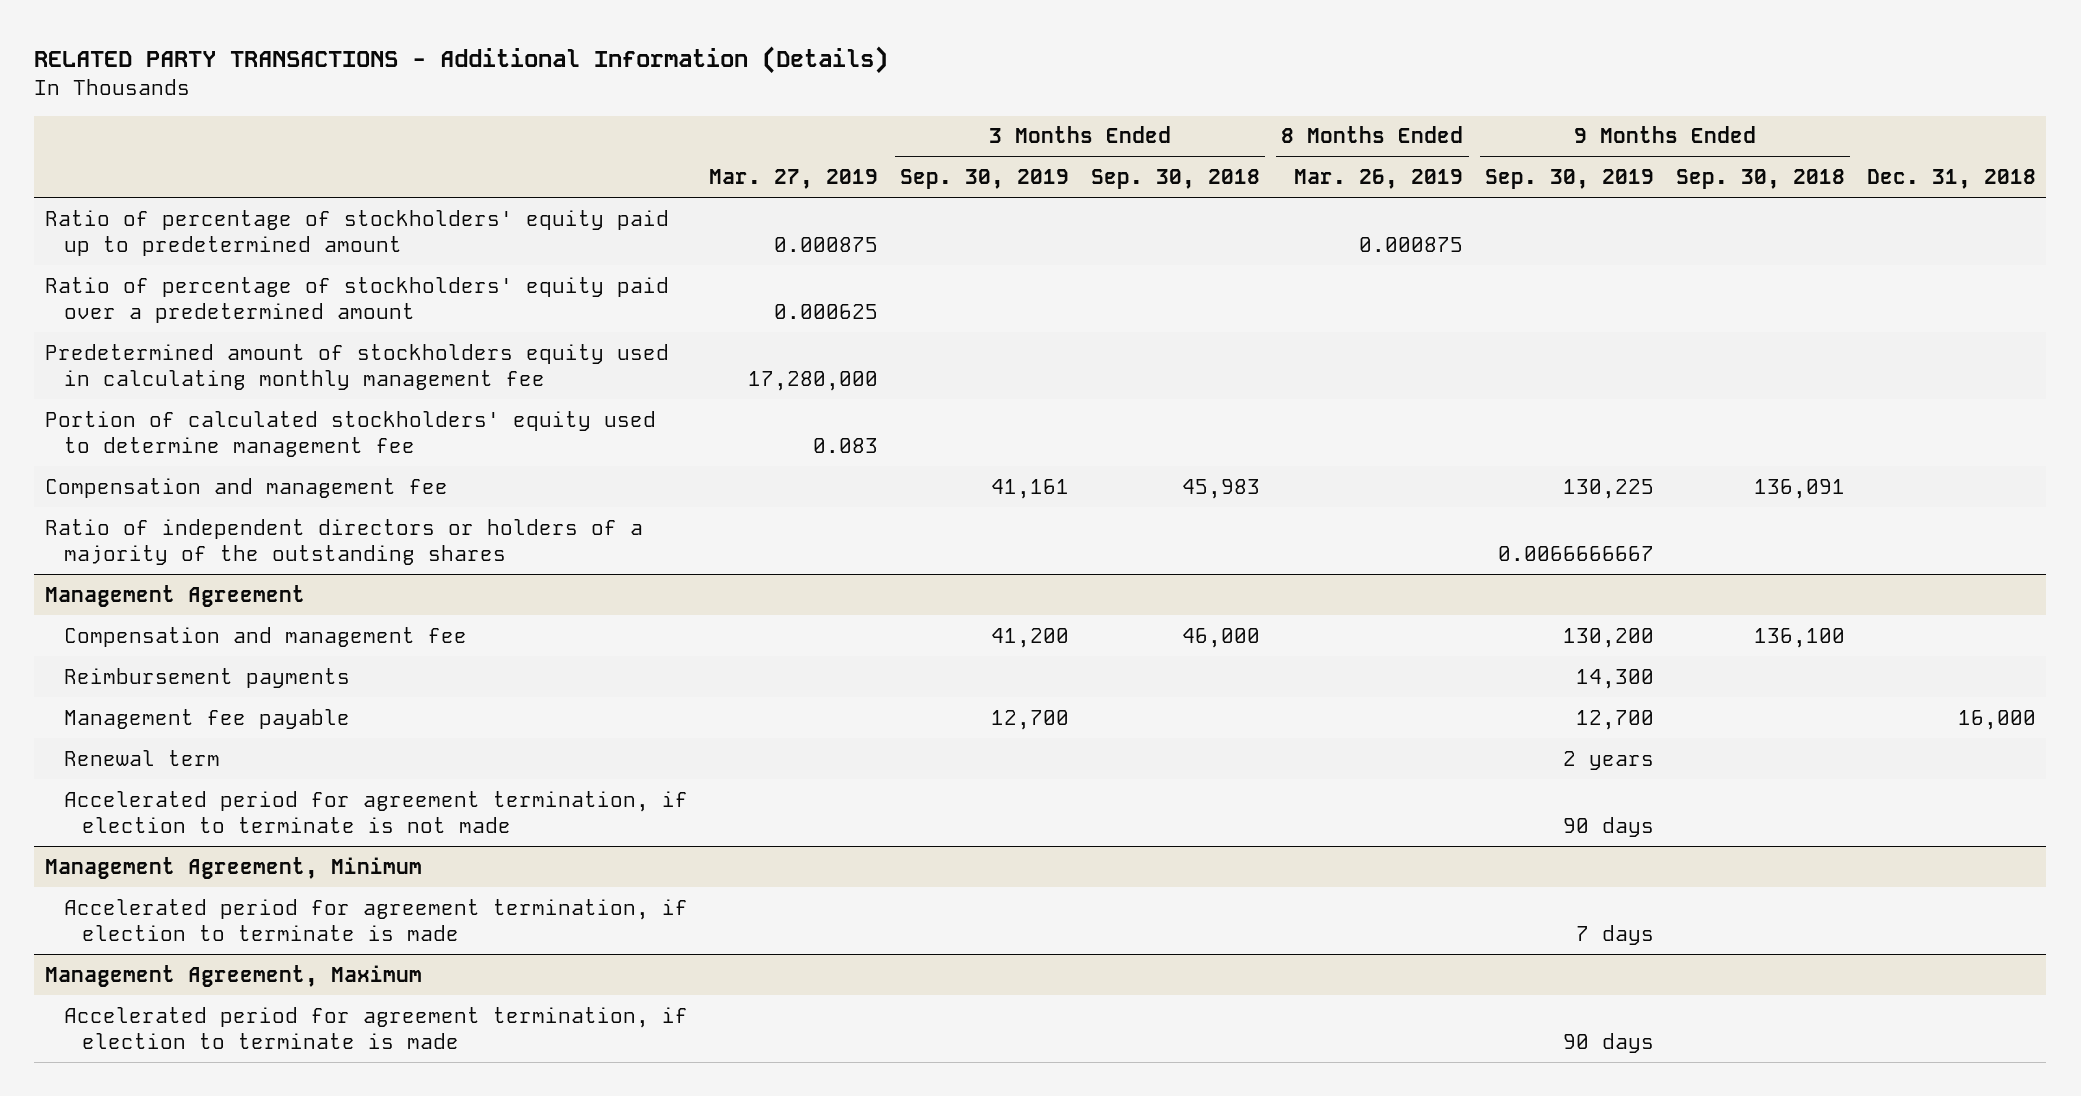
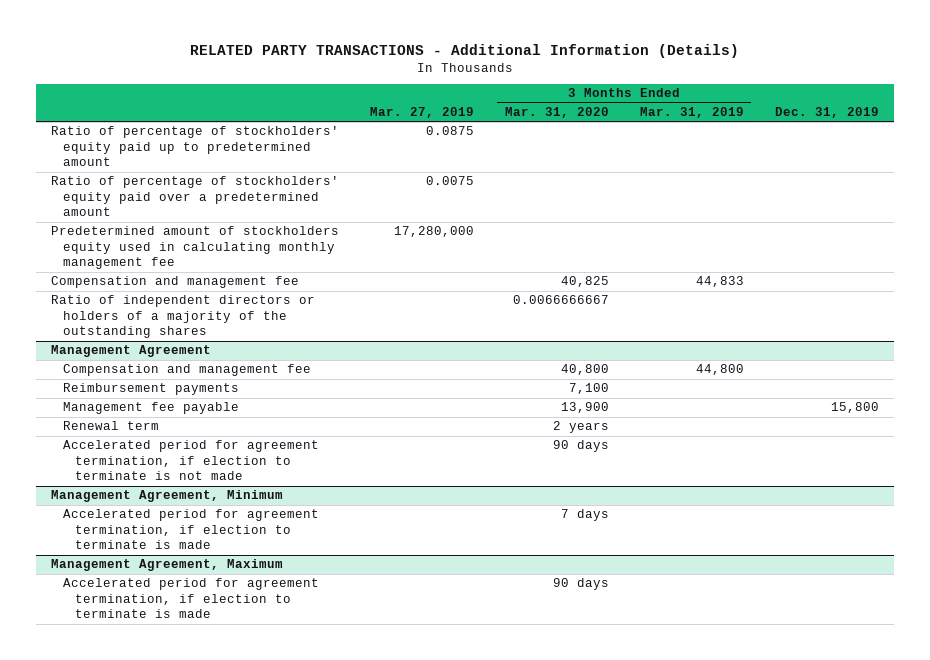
- | Mar. 27, 2019 | 3 Months Ended Sep. 30, 2019 | 3 Months Ended Sep. 30, 2018 | 8 Months Ended Mar. 26, 2019 | 9 Months Ended Sep. 30, 2019 | 9 Months Ended Sep. 30, 2018 | Dec. 31, 2018
+ | Mar. 27, 2019 | 3 Months Ended Mar. 31, 2020 | 3 Months Ended Mar. 31, 2019 | Dec. 31, 2019
- Ratio of percentage of stockholders' equity paid up to predetermined amount | 0.000875 | | | 0.000875 | | |
- Ratio of percentage of stockholders' equity paid over a predetermined amount | 0.000625 | | | | | |
+ Ratio of percentage of stockholders' equity paid up to predetermined amount | 0.0875 | | |
+ Ratio of percentage of stockholders' equity paid over a predetermined amount | 0.0075 | | |
- Portion of calculated stockholders' equity used to determine management fee | 0.083 | | | | | |

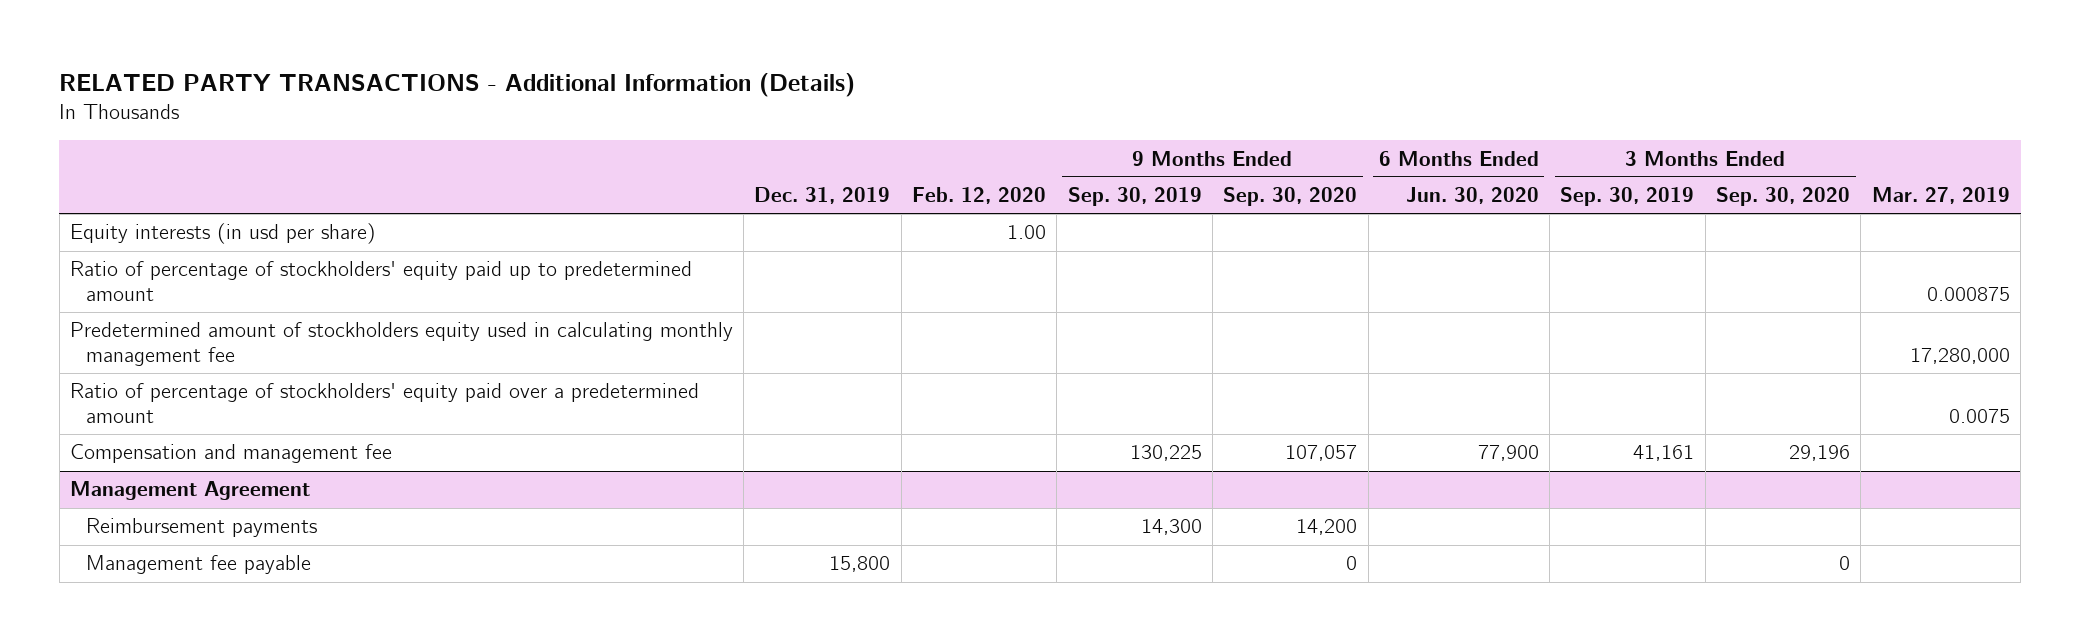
- | Mar. 27, 2019 | 3 Months Ended Mar. 31, 2020 | 3 Months Ended Mar. 31, 2019 | Dec. 31, 2019
+ | Dec. 31, 2019 | Feb. 12, 2020 | 9 Months Ended Sep. 30, 2019 | 9 Months Ended Sep. 30, 2020 | 6 Months Ended Jun. 30, 2020 | 3 Months Ended Sep. 30, 2019 | 3 Months Ended Sep. 30, 2020 | Mar. 27, 2019
- Ratio of percentage of stockholders' equity paid up to predetermined amount | 0.0875 | | |
+ Equity interests (in usd per share) | | 1.00 | | | | | |
+ Ratio of percentage of stockholders' equity paid up to predetermined amount | | | | | | | | 0.000875
moved down: Ratio of percentage of stockholders' equity paid over a predetermined amount | | | | | | | | 0.0075
- Ratio of independent directors or holders of a majority of the outstanding shares | | 0.0066666667 | |
@ Management Agreement
- Compensation and management fee | | 40,800 | 44,800 |
- Renewal term | | 2 years | |
- Accelerated period for agreement termination, if election to terminate is not made | | 90 days | |
- Management Agreement, Minimum
- Accelerated period for agreement termination, if election to terminate is made | | 7 days | |
- Management Agreement, Maximum
- Accelerated period for agreement termination, if election to terminate is made | | 90 days | |

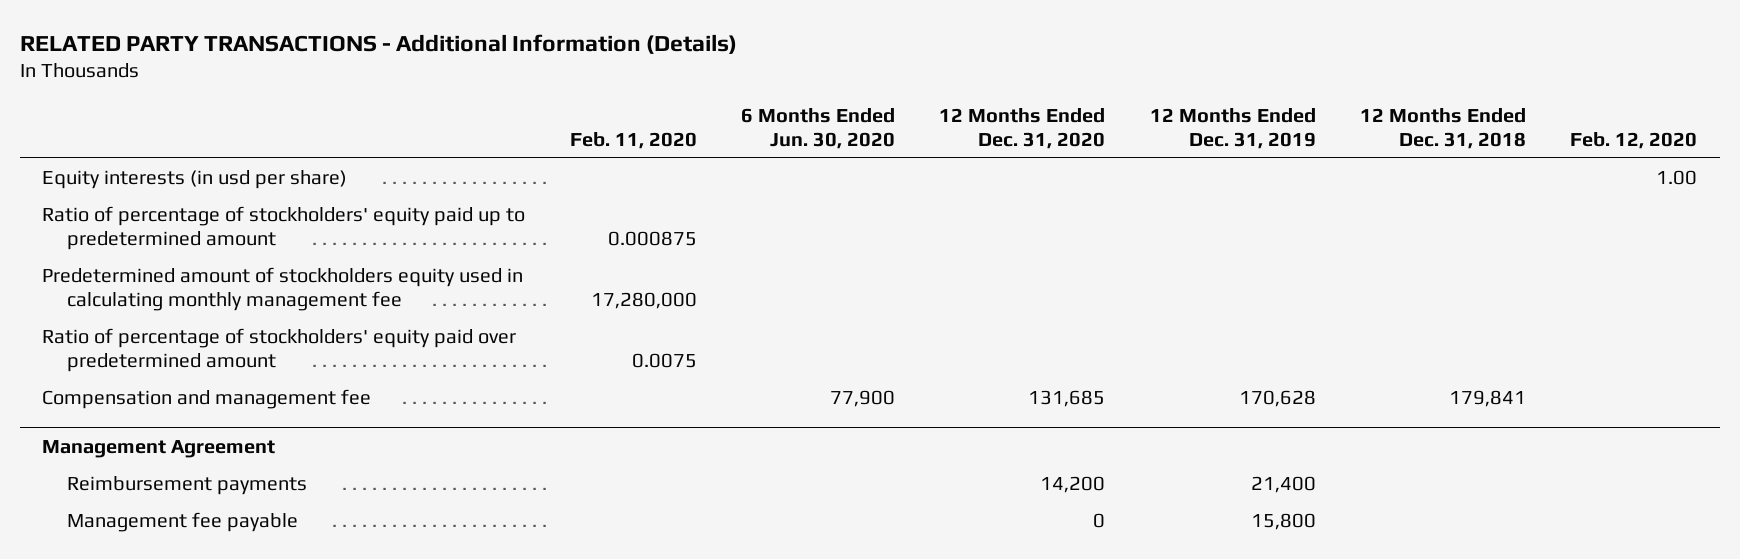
- | Dec. 31, 2019 | Feb. 12, 2020 | 9 Months Ended Sep. 30, 2019 | 9 Months Ended Sep. 30, 2020 | 6 Months Ended Jun. 30, 2020 | 3 Months Ended Sep. 30, 2019 | 3 Months Ended Sep. 30, 2020 | Mar. 27, 2019
+ | Feb. 11, 2020 | 6 Months Ended Jun. 30, 2020 | 12 Months Ended Dec. 31, 2020 | 12 Months Ended Dec. 31, 2019 | 12 Months Ended Dec. 31, 2018 | Feb. 12, 2020
- Ratio of percentage of stockholders' equity paid over a predetermined amount | | | | | | | | 0.0075
+ Ratio of percentage of stockholders' equity paid over predetermined amount | 0.0075 | | | | |

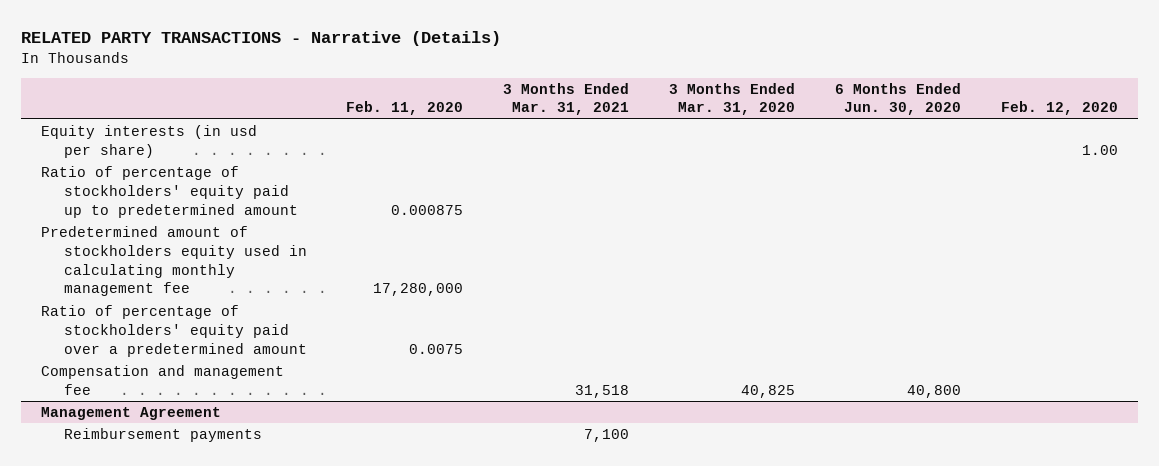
- RELATED PARTY TRANSACTIONS - Additional Information (Details)
+ RELATED PARTY TRANSACTIONS - Narrative (Details)
- | Feb. 11, 2020 | 6 Months Ended Jun. 30, 2020 | 12 Months Ended Dec. 31, 2020 | 12 Months Ended Dec. 31, 2019 | 12 Months Ended Dec. 31, 2018 | Feb. 12, 2020
+ | Feb. 11, 2020 | 3 Months Ended Mar. 31, 2021 | 3 Months Ended Mar. 31, 2020 | 6 Months Ended Jun. 30, 2020 | Feb. 12, 2020
- Ratio of percentage of stockholders' equity paid over predetermined amount | 0.0075 | | | | |
- Compensation and management fee | | 77,900 | 131,685 | 170,628 | 179,841 |
+ Ratio of percentage of stockholders' equity paid over a predetermined amount | 0.0075 | | | |
+ Compensation and management fee | | 31,518 | 40,825 | 40,800 |
@ Management Agreement
- Management fee payable | | | 0 | 15,800 | |

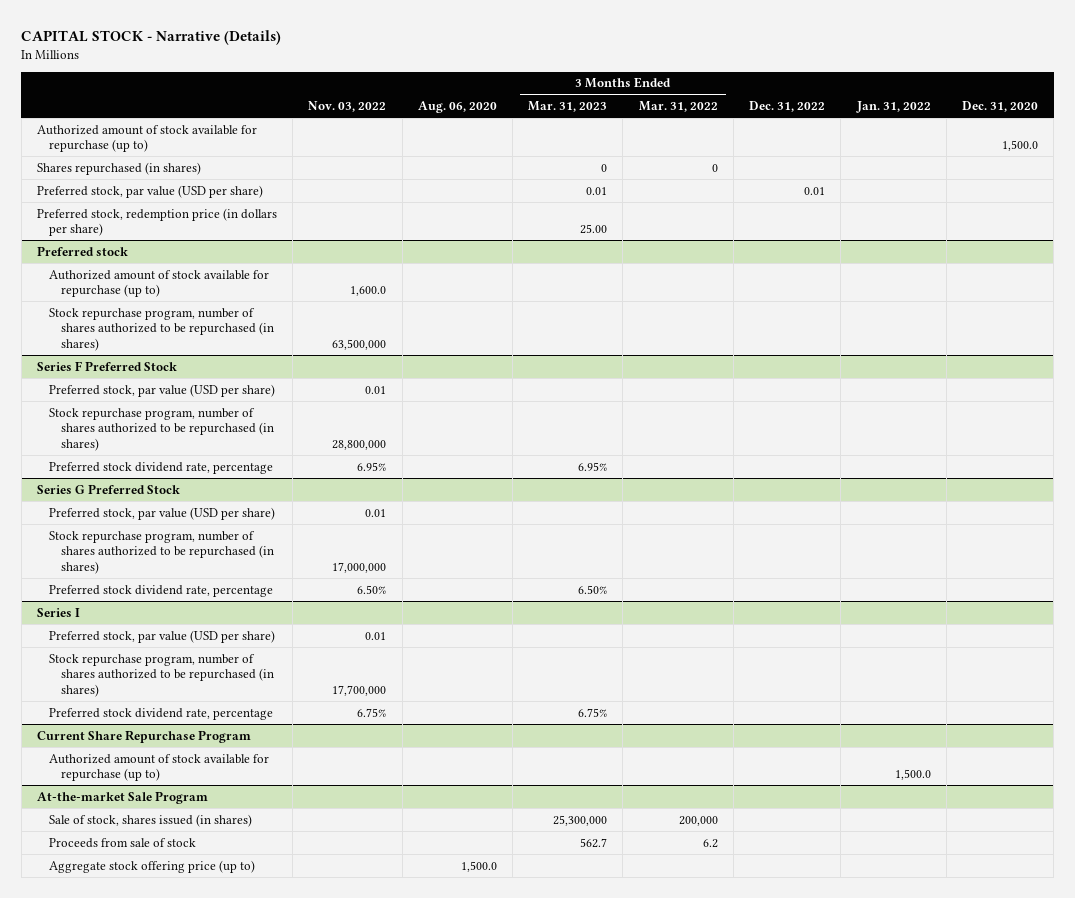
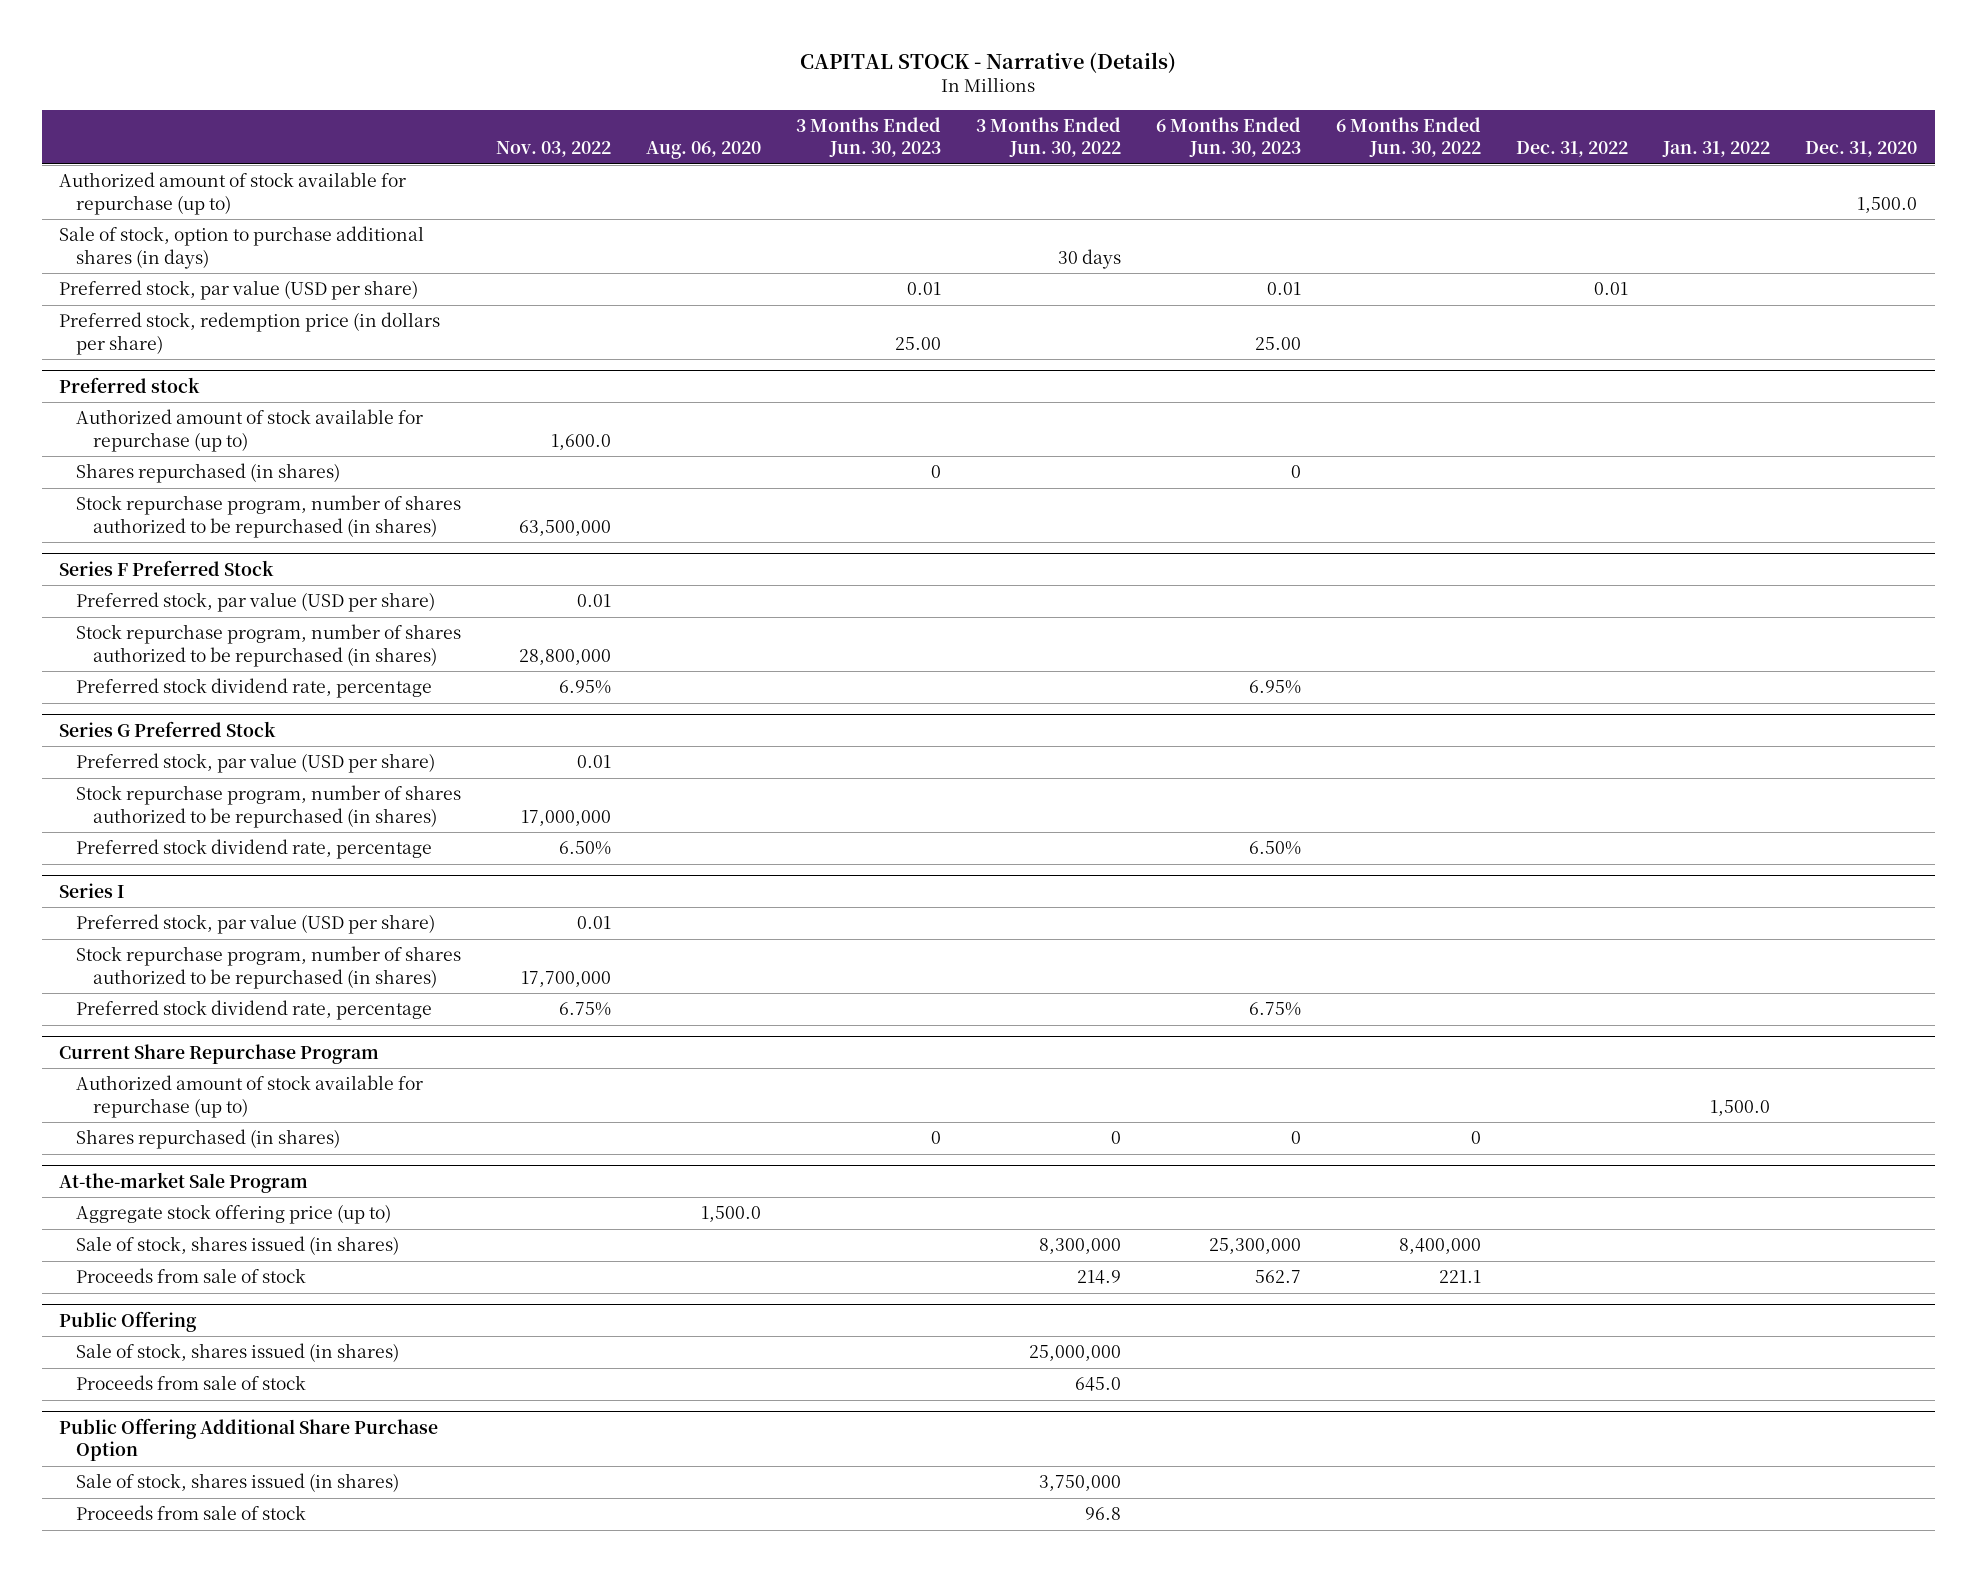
- | Nov. 03, 2022 | Aug. 06, 2020 | 3 Months Ended Mar. 31, 2023 | 3 Months Ended Mar. 31, 2022 | Dec. 31, 2022 | Jan. 31, 2022 | Dec. 31, 2020
+ | Nov. 03, 2022 | Aug. 06, 2020 | 3 Months Ended Jun. 30, 2023 | 3 Months Ended Jun. 30, 2022 | 6 Months Ended Jun. 30, 2023 | 6 Months Ended Jun. 30, 2022 | Dec. 31, 2022 | Jan. 31, 2022 | Dec. 31, 2020
- Shares repurchased (in shares) | | | 0 | 0 | | |
+ Sale of stock, option to purchase additional shares (in days) | | | | 30 days | | | | |
@ Preferred stock
+ Shares repurchased (in shares) | | | 0 | | 0 | | | |
@ Current Share Repurchase Program
+ Shares repurchased (in shares) | | | 0 | 0 | 0 | 0 | | |
@ At-the-market Sale Program
moved up: Aggregate stock offering price (up to) | | 1,500.0 | | | | | | |
+ Public Offering
+ Sale of stock, shares issued (in shares) | | | | 25,000,000 | | | | |
+ Proceeds from sale of stock | | | | 645.0 | | | | |
+ Public Offering Additional Share Purchase Option
+ Sale of stock, shares issued (in shares) | | | | 3,750,000 | | | | |
+ Proceeds from sale of stock | | | | 96.8 | | | | |

